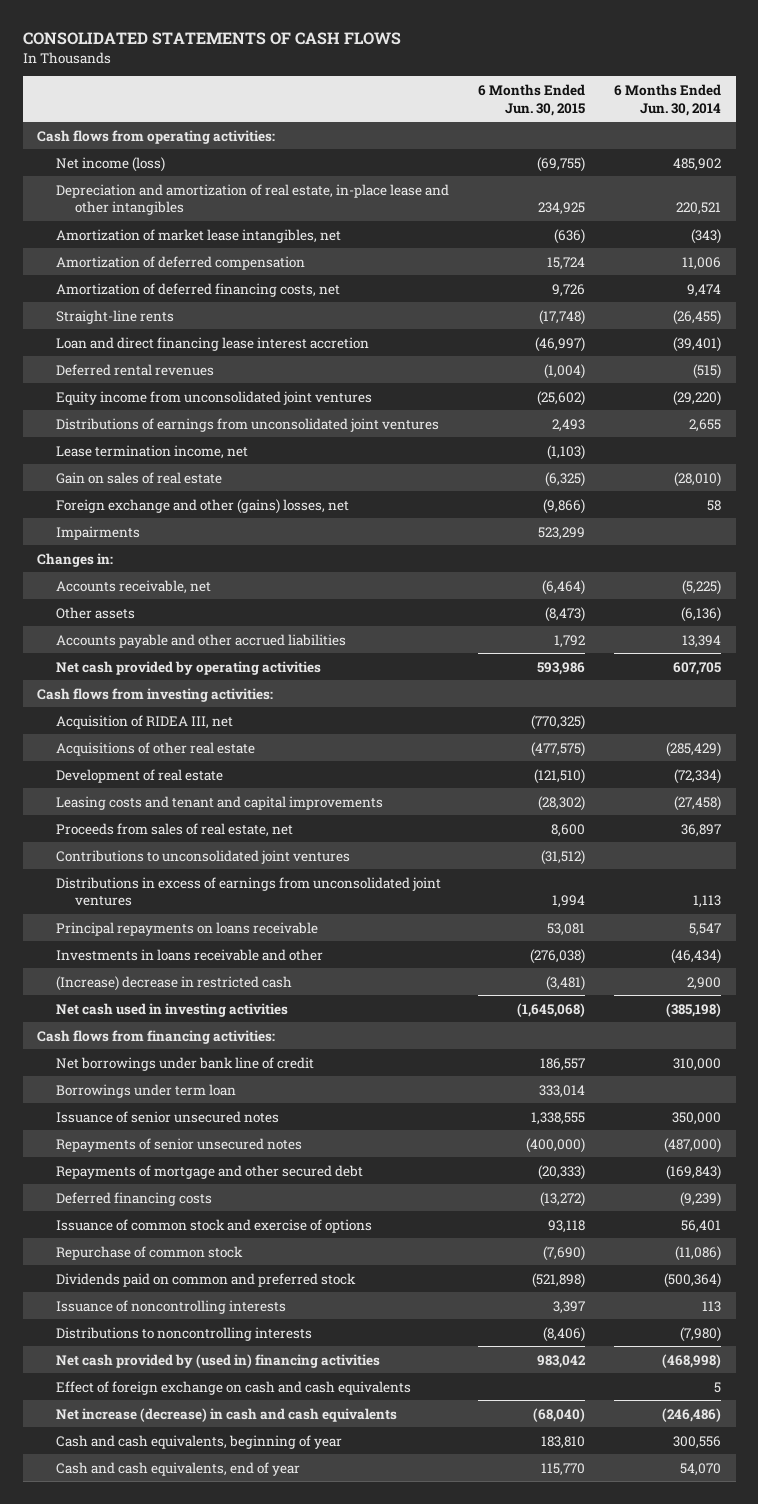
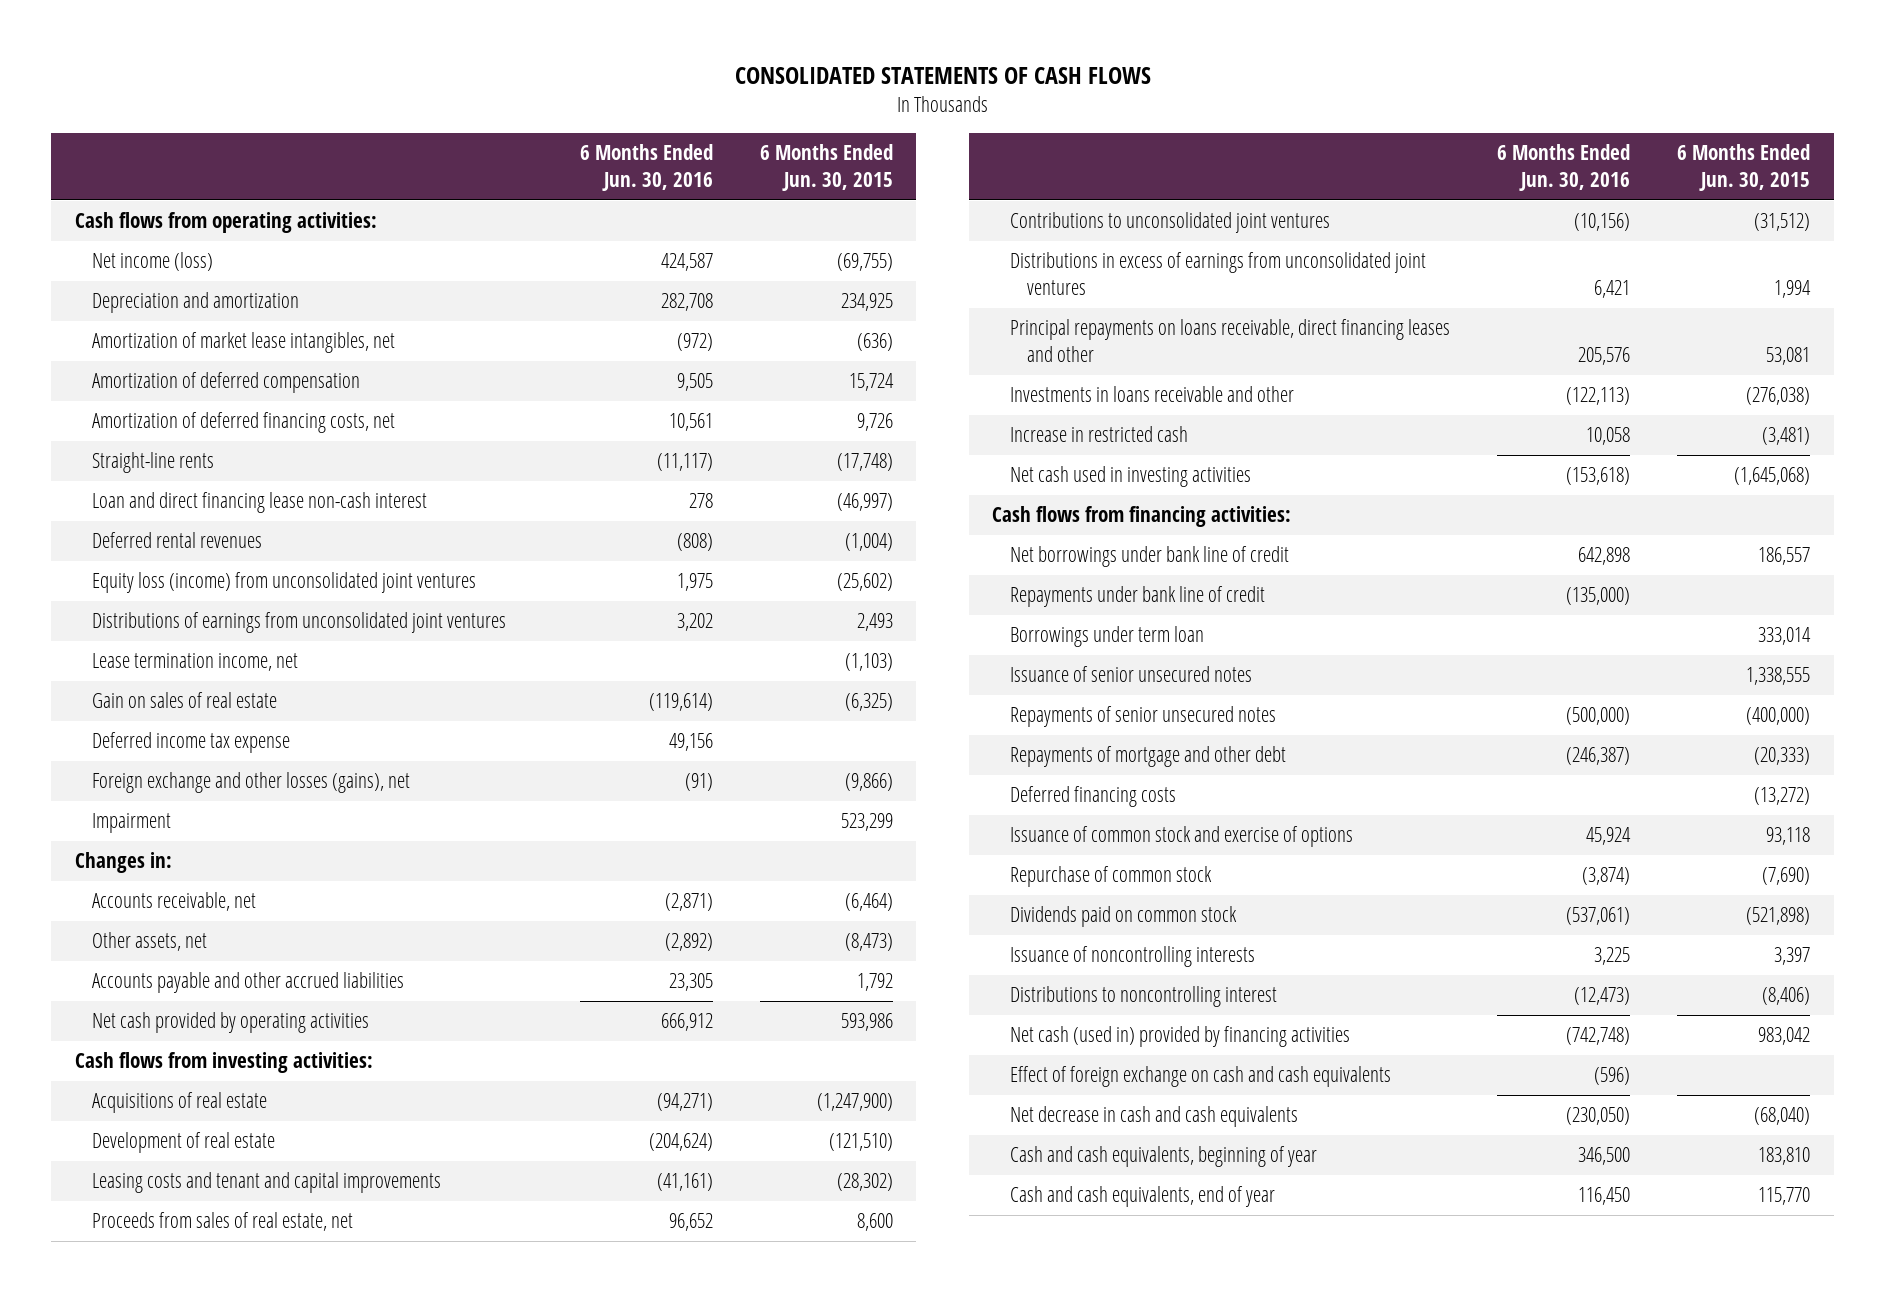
- | 6 Months Ended Jun. 30, 2015 | 6 Months Ended Jun. 30, 2014
+ | 6 Months Ended Jun. 30, 2016 | 6 Months Ended Jun. 30, 2015
- Depreciation and amortization of real estate, in-place lease and other intangibles | 234,925 | 220,521
+ Depreciation and amortization | 282,708 | 234,925
- Loan and direct financing lease interest accretion | (46,997) | (39,401)
+ Loan and direct financing lease non-cash interest | 278 | (46,997)
- Equity income from unconsolidated joint ventures | (25,602) | (29,220)
+ Equity loss (income) from unconsolidated joint ventures | 1,975 | (25,602)
- Foreign exchange and other (gains) losses, net | (9,866) | 58
- Impairments | 523,299 |
+ Deferred income tax expense | 49,156 |
+ Foreign exchange and other losses (gains), net | (91) | (9,866)
+ Impairment | | 523,299
- Other assets | (8,473) | (6,136)
+ Other assets, net | (2,892) | (8,473)
- Acquisition of RIDEA III, net | (770,325) |
- Acquisitions of other real estate | (477,575) | (285,429)
+ Acquisitions of real estate | (94,271) | (1,247,900)
- Principal repayments on loans receivable | 53,081 | 5,547
+ Principal repayments on loans receivable, direct financing leases and other | 205,576 | 53,081
- (Increase) decrease in restricted cash | (3,481) | 2,900
+ Increase in restricted cash | 10,058 | (3,481)
+ Repayments under bank line of credit | (135,000) |
- Repayments of mortgage and other secured debt | (20,333) | (169,843)
+ Repayments of mortgage and other debt | (246,387) | (20,333)
- Dividends paid on common and preferred stock | (521,898) | (500,364)
+ Dividends paid on common stock | (537,061) | (521,898)
- Distributions to noncontrolling interests | (8,406) | (7,980)
- Net cash provided by (used in) financing activities | 983,042 | (468,998)
+ Distributions to noncontrolling interest | (12,473) | (8,406)
+ Net cash (used in) provided by financing activities | (742,748) | 983,042
- Net increase (decrease) in cash and cash equivalents | (68,040) | (246,486)
+ Net decrease in cash and cash equivalents | (230,050) | (68,040)

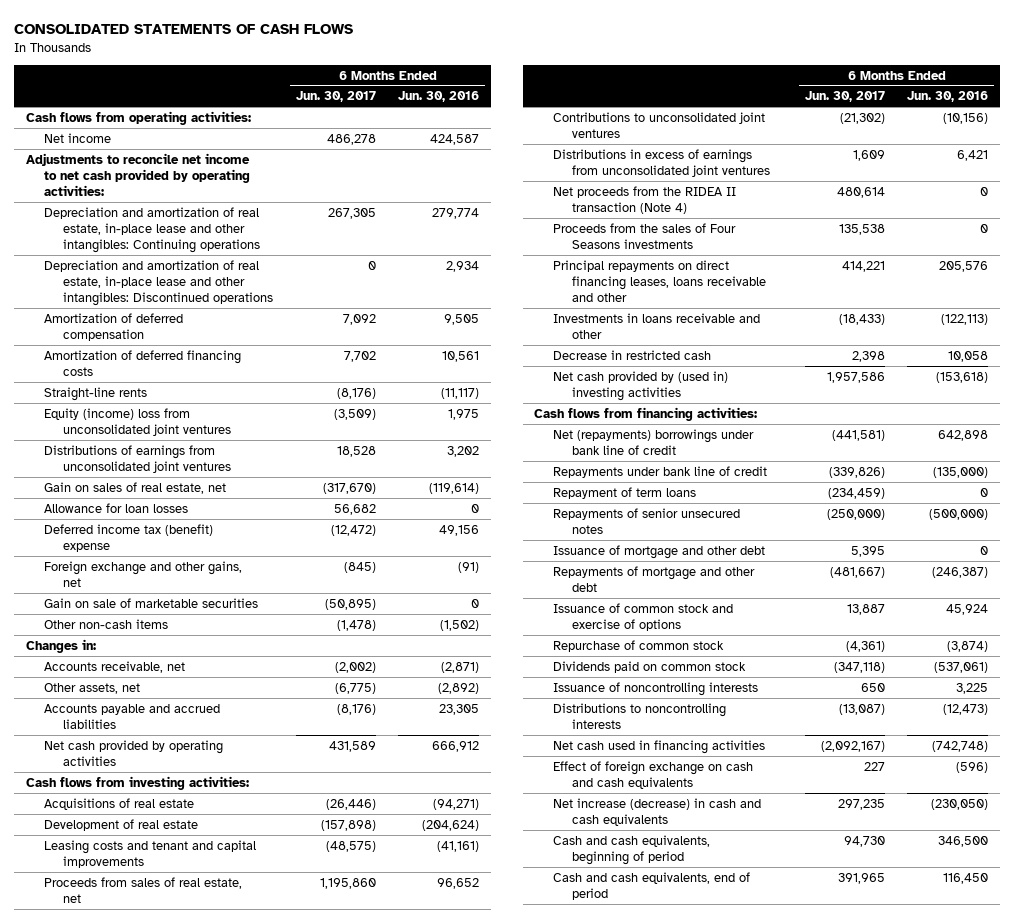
- | 6 Months Ended Jun. 30, 2016 | 6 Months Ended Jun. 30, 2015
+ | 6 Months Ended Jun. 30, 2017 | 6 Months Ended Jun. 30, 2016
- Net income (loss) | 424,587 | (69,755)
- Depreciation and amortization | 282,708 | 234,925
- Amortization of market lease intangibles, net | (972) | (636)
+ Net income | 486,278 | 424,587
+ Adjustments to reconcile net income to net cash provided by operating activities:
+ Depreciation and amortization of real estate, in-place lease and other intangibles: Continuing operations | 267,305 | 279,774
+ Depreciation and amortization of real estate, in-place lease and other intangibles: Discontinued operations | 0 | 2,934
- Amortization of deferred financing costs, net | 10,561 | 9,726
+ Amortization of deferred financing costs | 7,702 | 10,561
- Loan and direct financing lease non-cash interest | 278 | (46,997)
- Deferred rental revenues | (808) | (1,004)
- Equity loss (income) from unconsolidated joint ventures | 1,975 | (25,602)
+ Equity (income) loss from unconsolidated joint ventures | (3,509) | 1,975
- Lease termination income, net | | (1,103)
- Gain on sales of real estate | (119,614) | (6,325)
- Deferred income tax expense | 49,156 |
- Foreign exchange and other losses (gains), net | (91) | (9,866)
- Impairment | | 523,299
+ Gain on sales of real estate, net | (317,670) | (119,614)
+ Allowance for loan losses | 56,682 | 0
+ Deferred income tax (benefit) expense | (12,472) | 49,156
+ Foreign exchange and other gains, net | (845) | (91)
+ Gain on sale of marketable securities | (50,895) | 0
+ Other non-cash items | (1,478) | (1,502)
- Accounts payable and other accrued liabilities | 23,305 | 1,792
+ Accounts payable and accrued liabilities | (8,176) | 23,305
- Principal repayments on loans receivable, direct financing leases and other | 205,576 | 53,081
+ Net proceeds from the RIDEA II transaction (Note 4) | 480,614 | 0
+ Proceeds from the sales of Four Seasons investments | 135,538 | 0
+ Principal repayments on direct financing leases, loans receivable and other | 414,221 | 205,576
- Increase in restricted cash | 10,058 | (3,481)
- Net cash used in investing activities | (153,618) | (1,645,068)
+ Decrease in restricted cash | 2,398 | 10,058
+ Net cash provided by (used in) investing activities | 1,957,586 | (153,618)
- Net borrowings under bank line of credit | 642,898 | 186,557
+ Net (repayments) borrowings under bank line of credit | (441,581) | 642,898
- Borrowings under term loan | | 333,014
- Issuance of senior unsecured notes | | 1,338,555
+ Repayment of term loans | (234,459) | 0
+ Issuance of mortgage and other debt | 5,395 | 0
- Deferred financing costs | | (13,272)
- Distributions to noncontrolling interest | (12,473) | (8,406)
- Net cash (used in) provided by financing activities | (742,748) | 983,042
+ Distributions to noncontrolling interests | (13,087) | (12,473)
+ Net cash used in financing activities | (2,092,167) | (742,748)
- Net decrease in cash and cash equivalents | (230,050) | (68,040)
- Cash and cash equivalents, beginning of year | 346,500 | 183,810
- Cash and cash equivalents, end of year | 116,450 | 115,770
+ Net increase (decrease) in cash and cash equivalents | 297,235 | (230,050)
+ Cash and cash equivalents, beginning of period | 94,730 | 346,500
+ Cash and cash equivalents, end of period | 391,965 | 116,450

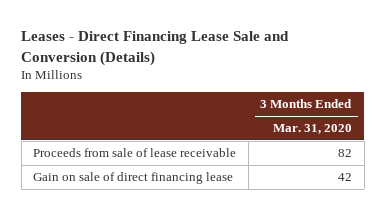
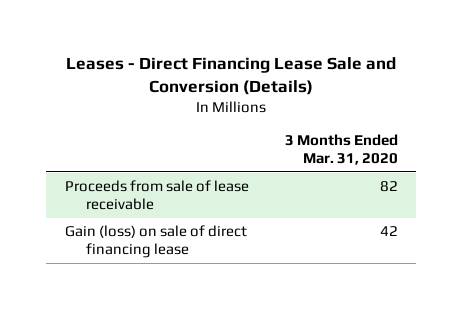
- Gain on sale of direct financing lease | 42
+ Gain (loss) on sale of direct financing lease | 42

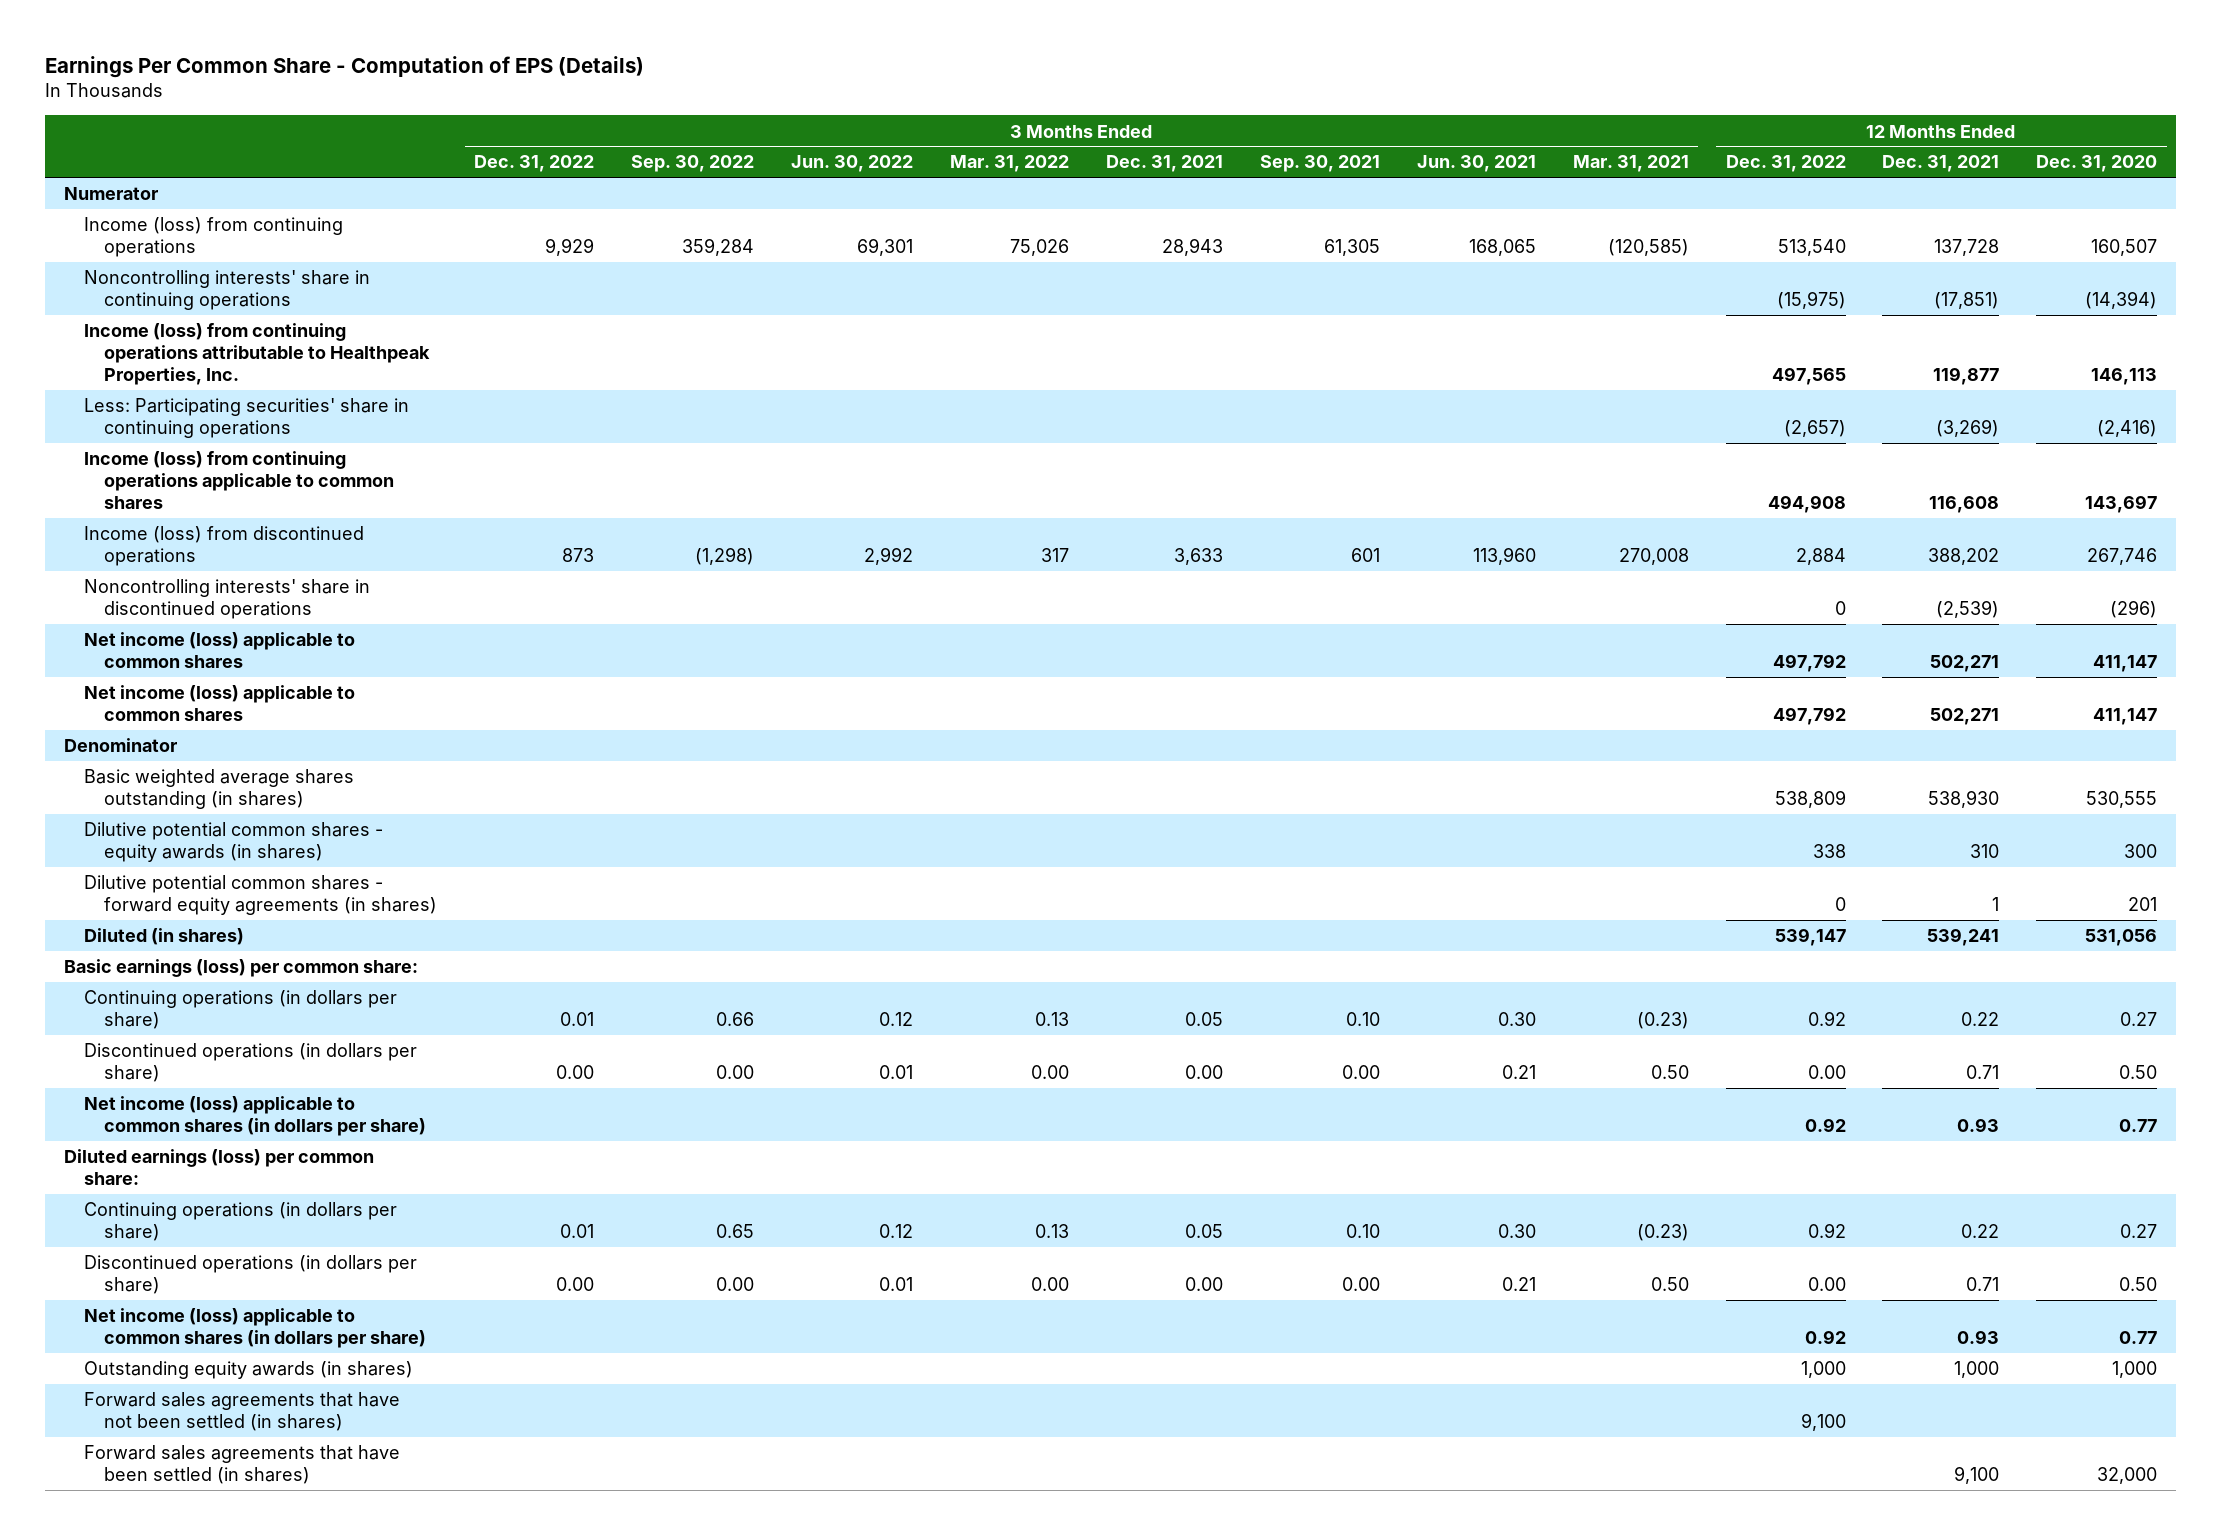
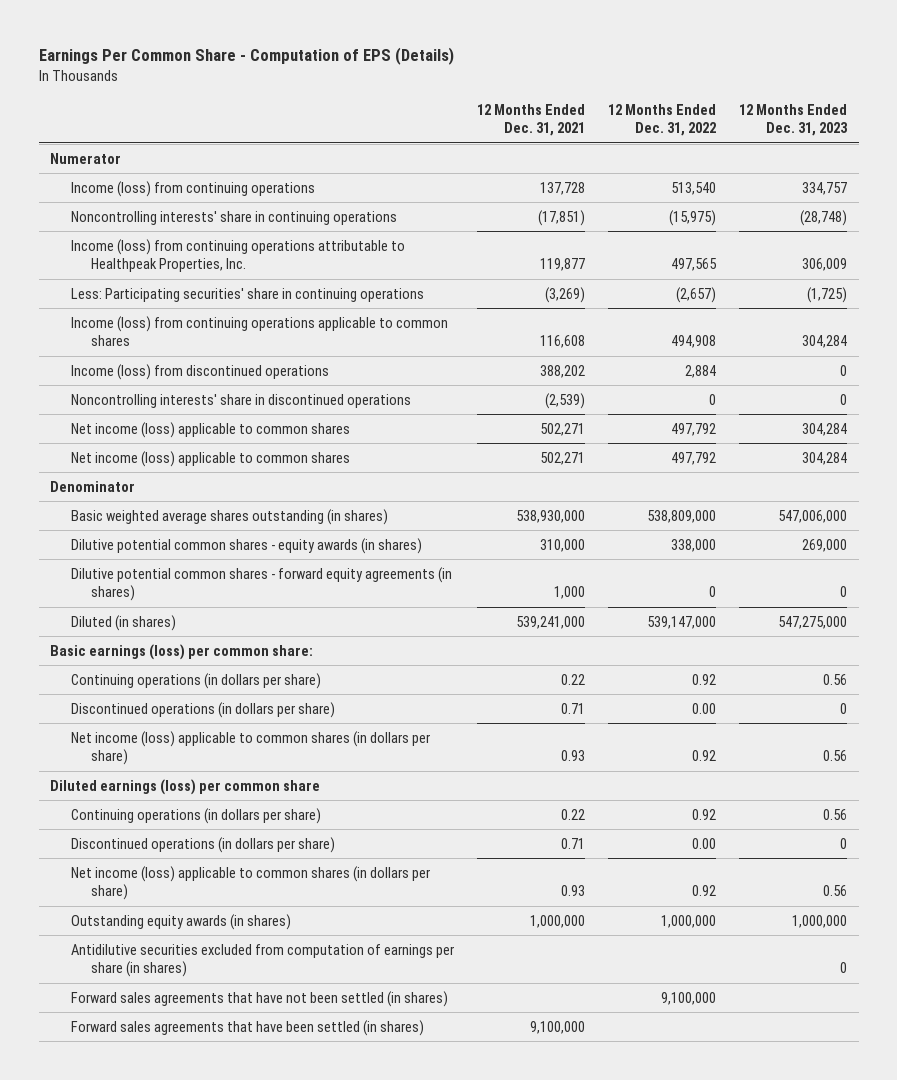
- | 3 Months Ended Dec. 31, 2022 | 3 Months Ended Sep. 30, 2022 | 3 Months Ended Jun. 30, 2022 | 3 Months Ended Mar. 31, 2022 | 3 Months Ended Dec. 31, 2021 | 3 Months Ended Sep. 30, 2021 | 3 Months Ended Jun. 30, 2021 | 3 Months Ended Mar. 31, 2021 | 12 Months Ended Dec. 31, 2022 | 12 Months Ended Dec. 31, 2021 | 12 Months Ended Dec. 31, 2020
+ | 12 Months Ended Dec. 31, 2021 | 12 Months Ended Dec. 31, 2022 | 12 Months Ended Dec. 31, 2023
- Basic weighted average shares outstanding (in shares) | | | | | | | | | 538,809 | 538,930 | 530,555
- Dilutive potential common shares - equity awards (in shares) | | | | | | | | | 338 | 310 | 300
- Dilutive potential common shares - forward equity agreements (in shares) | | | | | | | | | 0 | 1 | 201
- Diluted (in shares) | | | | | | | | | 539,147 | 539,241 | 531,056
+ Basic weighted average shares outstanding (in shares) | 538,930,000 | 538,809,000 | 547,006,000
+ Dilutive potential common shares - equity awards (in shares) | 310,000 | 338,000 | 269,000
+ Dilutive potential common shares - forward equity agreements (in shares) | 1,000 | 0 | 0
+ Diluted (in shares) | 539,241,000 | 539,147,000 | 547,275,000
- Diluted earnings (loss) per common share:
+ Diluted earnings (loss) per common share
- Outstanding equity awards (in shares) | | | | | | | | | 1,000 | 1,000 | 1,000
- Forward sales agreements that have not been settled (in shares) | | | | | | | | | 9,100 | |
- Forward sales agreements that have been settled (in shares) | | | | | | | | | | 9,100 | 32,000
+ Outstanding equity awards (in shares) | 1,000,000 | 1,000,000 | 1,000,000
+ Antidilutive securities excluded from computation of earnings per share (in shares) | | | 0
+ Forward sales agreements that have not been settled (in shares) | | 9,100,000 |
+ Forward sales agreements that have been settled (in shares) | 9,100,000 | |

